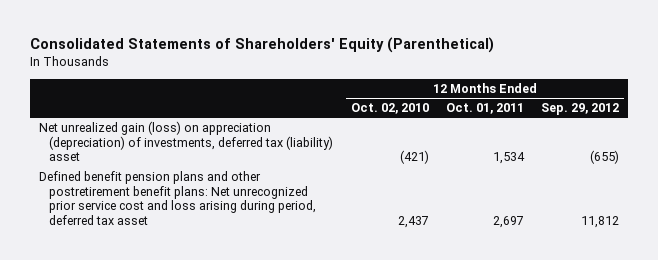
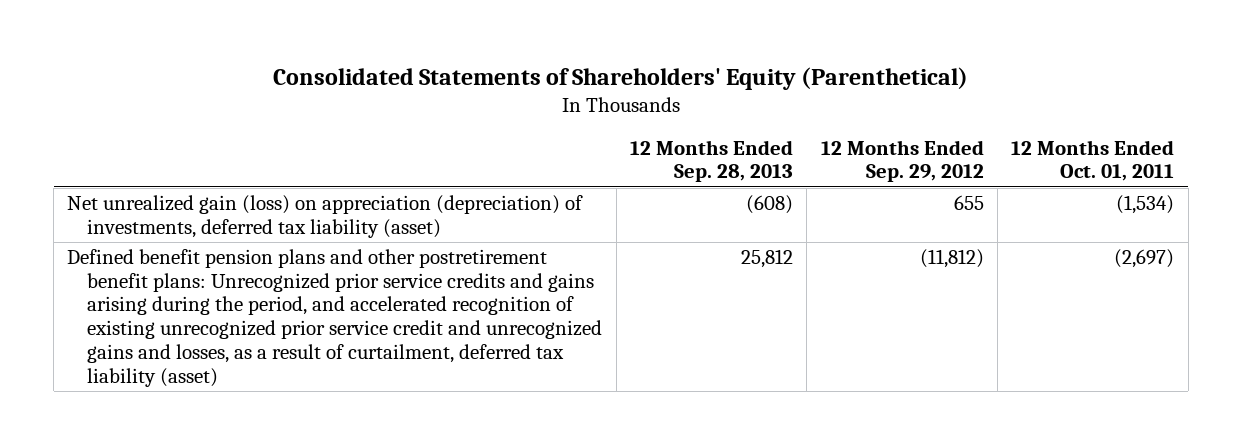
- | 12 Months Ended Oct. 02, 2010 | 12 Months Ended Oct. 01, 2011 | 12 Months Ended Sep. 29, 2012
+ | 12 Months Ended Sep. 28, 2013 | 12 Months Ended Sep. 29, 2012 | 12 Months Ended Oct. 01, 2011
- Net unrealized gain (loss) on appreciation (depreciation) of investments, deferred tax (liability) asset | (421) | 1,534 | (655)
- Defined benefit pension plans and other postretirement benefit plans: Net unrecognized prior service cost and loss arising during period, deferred tax asset | 2,437 | 2,697 | 11,812
+ Net unrealized gain (loss) on appreciation (depreciation) of investments, deferred tax liability (asset) | (608) | 655 | (1,534)
+ Defined benefit pension plans and other postretirement benefit plans: Unrecognized prior service credits and gains arising during the period, and accelerated recognition of existing unrecognized prior service credit and unrecognized gains and losses, as a result of curtailment, deferred tax liability (asset) | 25,812 | (11,812) | (2,697)

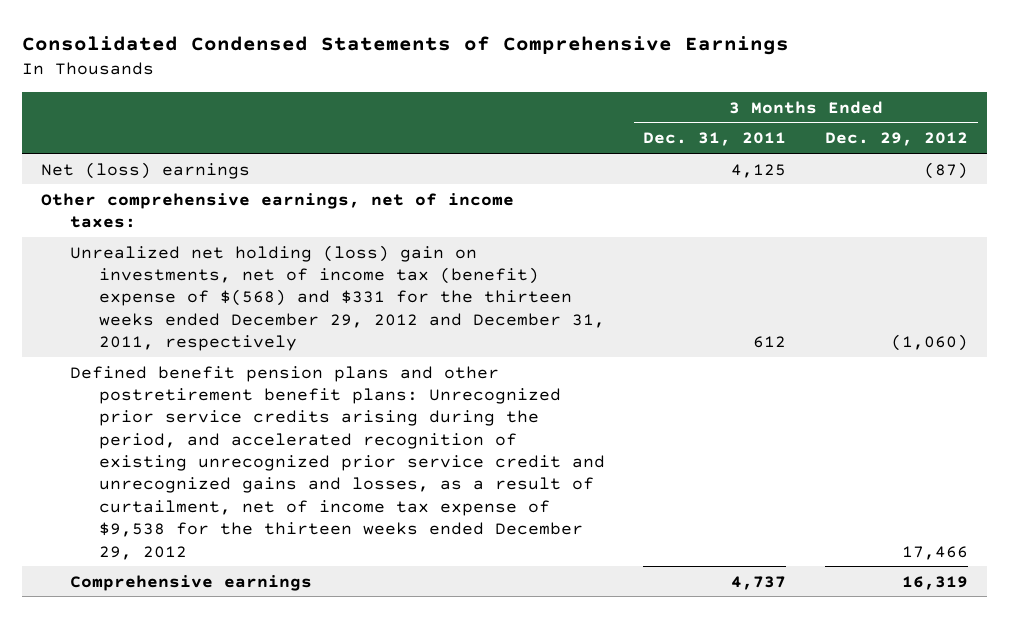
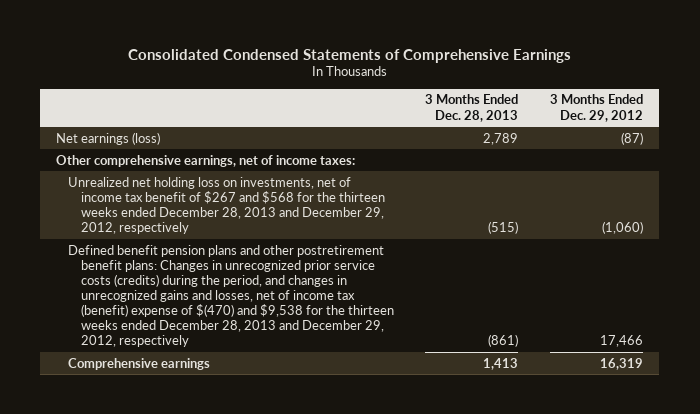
- | 3 Months Ended Dec. 31, 2011 | 3 Months Ended Dec. 29, 2012
+ | 3 Months Ended Dec. 28, 2013 | 3 Months Ended Dec. 29, 2012
- Net (loss) earnings | 4,125 | (87)
+ Net earnings (loss) | 2,789 | (87)
- Unrealized net holding (loss) gain on investments, net of income tax (benefit) expense of $(568) and $331 for the thirteen weeks ended December 29, 2012 and December 31, 2011, respectively | 612 | (1,060)
- Defined benefit pension plans and other postretirement benefit plans: Unrecognized prior service credits arising during the period, and accelerated recognition of existing unrecognized prior service credit and unrecognized gains and losses, as a result of curtailment, net of income tax expense of $9,538 for the thirteen weeks ended December 29, 2012 | | 17,466
+ Unrealized net holding loss on investments, net of income tax benefit of $267 and $568 for the thirteen weeks ended December 28, 2013 and December 29, 2012, respectively | (515) | (1,060)
+ Defined benefit pension plans and other postretirement benefit plans: Changes in unrecognized prior service costs (credits) during the period, and changes in unrecognized gains and losses, net of income tax (benefit) expense of $(470) and $9,538 for the thirteen weeks ended December 28, 2013 and December 29, 2012, respectively | (861) | 17,466

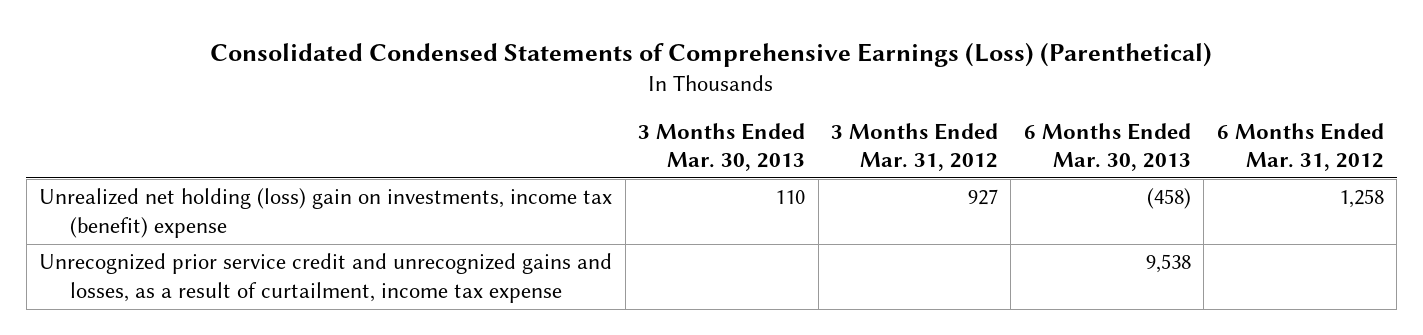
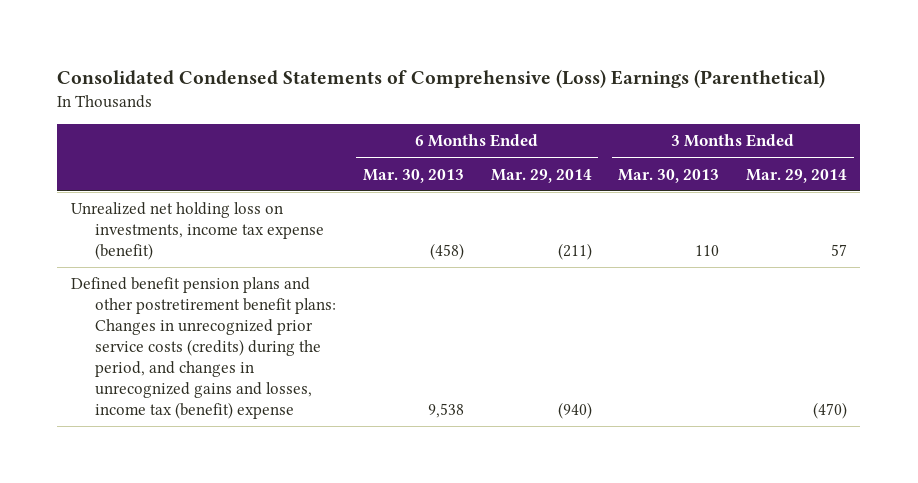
- Consolidated Condensed Statements of Comprehensive Earnings (Loss) (Parenthetical)
+ Consolidated Condensed Statements of Comprehensive (Loss) Earnings (Parenthetical)
- | 3 Months Ended Mar. 30, 2013 | 3 Months Ended Mar. 31, 2012 | 6 Months Ended Mar. 30, 2013 | 6 Months Ended Mar. 31, 2012
+ | 6 Months Ended Mar. 30, 2013 | 6 Months Ended Mar. 29, 2014 | 3 Months Ended Mar. 30, 2013 | 3 Months Ended Mar. 29, 2014
- Unrealized net holding (loss) gain on investments, income tax (benefit) expense | 110 | 927 | (458) | 1,258
- Unrecognized prior service credit and unrecognized gains and losses, as a result of curtailment, income tax expense | | | 9,538 |
+ Unrealized net holding loss on investments, income tax expense (benefit) | (458) | (211) | 110 | 57
+ Defined benefit pension plans and other postretirement benefit plans: Changes in unrecognized prior service costs (credits) during the period, and changes in unrecognized gains and losses, income tax (benefit) expense | 9,538 | (940) | | (470)

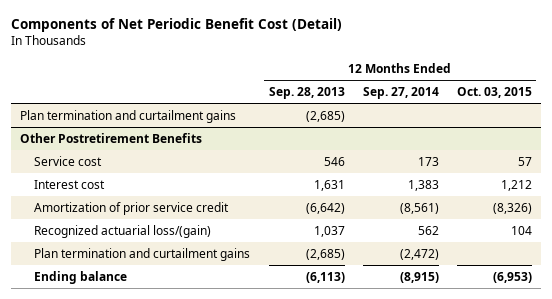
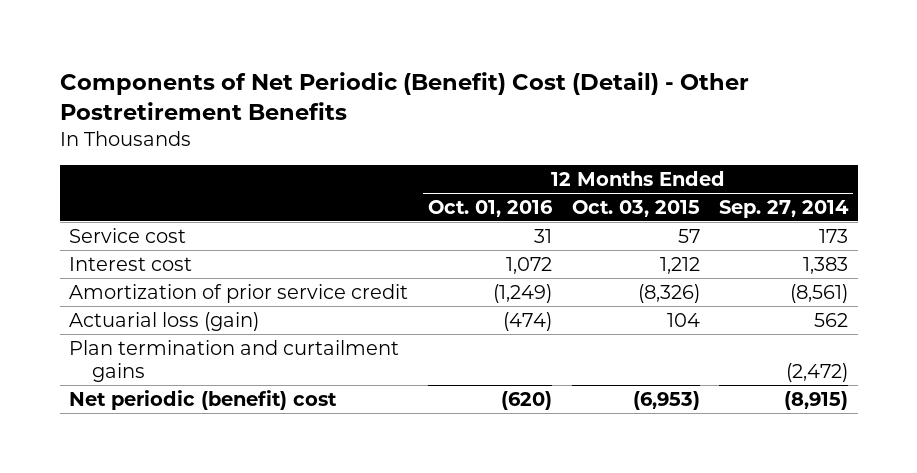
- Components of Net Periodic Benefit Cost (Detail)
+ Components of Net Periodic (Benefit) Cost (Detail) - Other Postretirement Benefits
- | 12 Months Ended Sep. 28, 2013 | 12 Months Ended Sep. 27, 2014 | 12 Months Ended Oct. 03, 2015
+ | 12 Months Ended Oct. 01, 2016 | 12 Months Ended Oct. 03, 2015 | 12 Months Ended Sep. 27, 2014
- Plan termination and curtailment gains | (2,685) | |
- Other Postretirement Benefits
- Recognized actuarial loss/(gain) | 1,037 | 562 | 104
+ Actuarial loss (gain) | (474) | 104 | 562
- Ending balance | (6,113) | (8,915) | (6,953)
+ Net periodic (benefit) cost | (620) | (6,953) | (8,915)

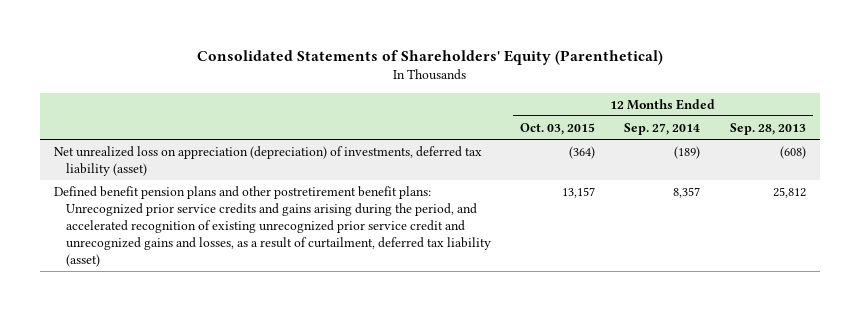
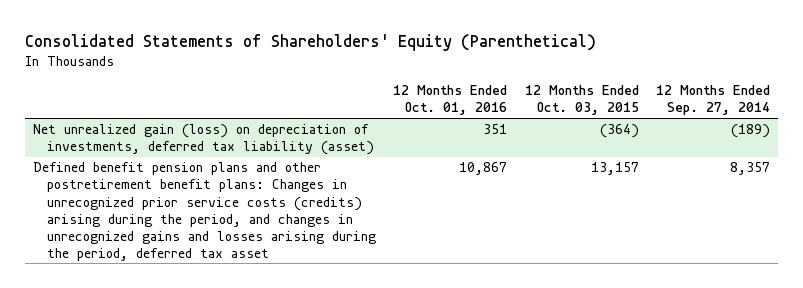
- | 12 Months Ended Oct. 03, 2015 | 12 Months Ended Sep. 27, 2014 | 12 Months Ended Sep. 28, 2013
+ | 12 Months Ended Oct. 01, 2016 | 12 Months Ended Oct. 03, 2015 | 12 Months Ended Sep. 27, 2014
- Net unrealized loss on appreciation (depreciation) of investments, deferred tax liability (asset) | (364) | (189) | (608)
- Defined benefit pension plans and other postretirement benefit plans: Unrecognized prior service credits and gains arising during the period, and accelerated recognition of existing unrecognized prior service credit and unrecognized gains and losses, as a result of curtailment, deferred tax liability (asset) | 13,157 | 8,357 | 25,812
+ Net unrealized gain (loss) on depreciation of investments, deferred tax liability (asset) | 351 | (364) | (189)
+ Defined benefit pension plans and other postretirement benefit plans: Changes in unrecognized prior service costs (credits) arising during the period, and changes in unrecognized gains and losses arising during the period, deferred tax asset | 10,867 | 13,157 | 8,357

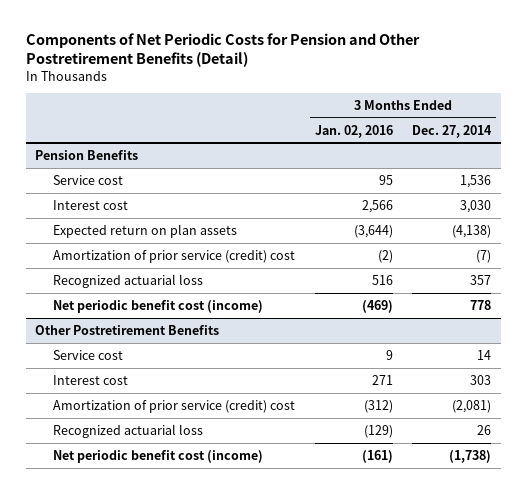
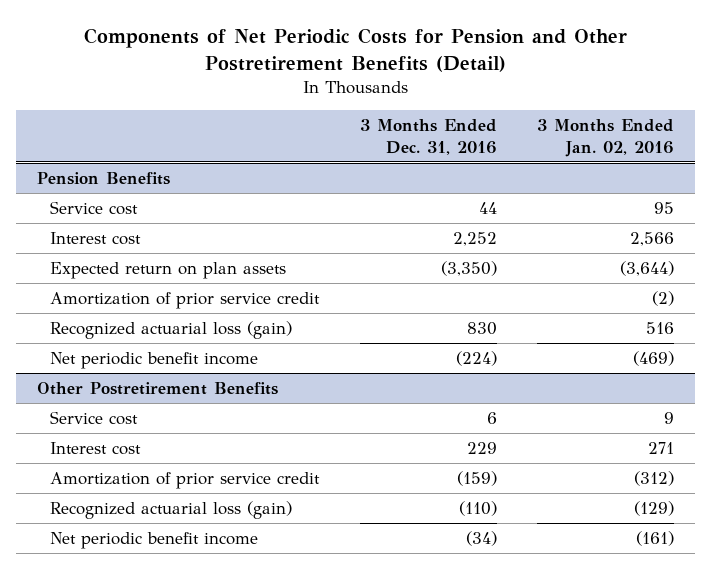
- | 3 Months Ended Jan. 02, 2016 | 3 Months Ended Dec. 27, 2014
+ | 3 Months Ended Dec. 31, 2016 | 3 Months Ended Jan. 02, 2016
@ Pension Benefits
- Amortization of prior service (credit) cost | (2) | (7)
- Recognized actuarial loss | 516 | 357
- Net periodic benefit cost (income) | (469) | 778
+ Amortization of prior service credit | | (2)
+ Recognized actuarial loss (gain) | 830 | 516
+ Net periodic benefit income | (224) | (469)
@ Other Postretirement Benefits
- Amortization of prior service (credit) cost | (312) | (2,081)
- Recognized actuarial loss | (129) | 26
- Net periodic benefit cost (income) | (161) | (1,738)
+ Amortization of prior service credit | (159) | (312)
+ Recognized actuarial loss (gain) | (110) | (129)
+ Net periodic benefit income | (34) | (161)

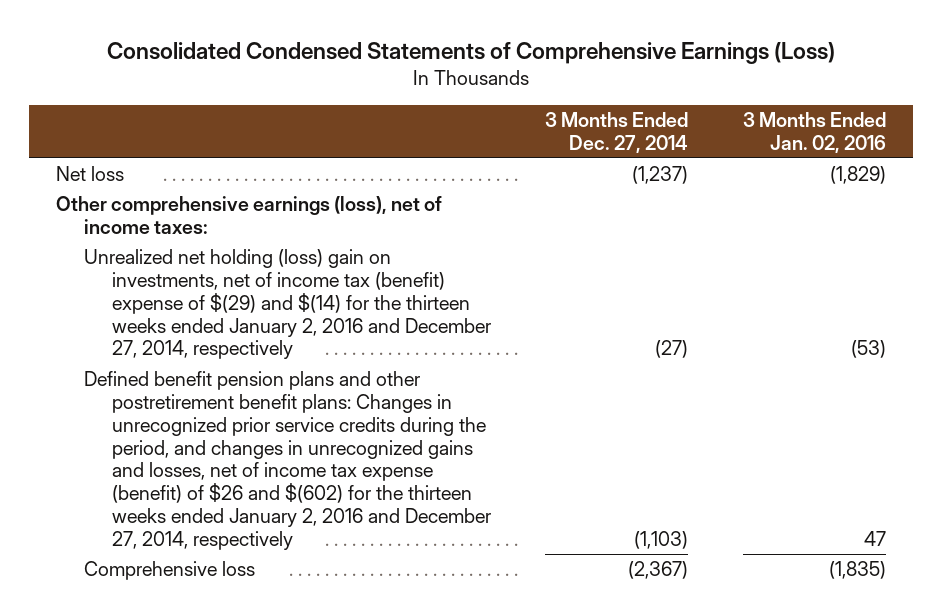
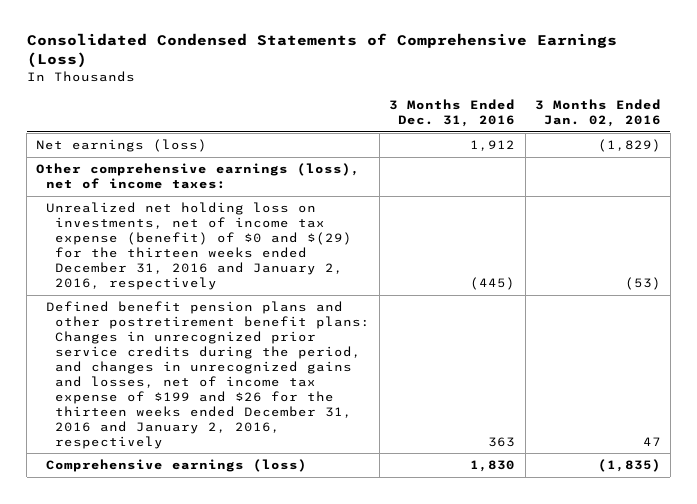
- | 3 Months Ended Dec. 27, 2014 | 3 Months Ended Jan. 02, 2016
+ | 3 Months Ended Dec. 31, 2016 | 3 Months Ended Jan. 02, 2016
- Net loss | (1,237) | (1,829)
+ Net earnings (loss) | 1,912 | (1,829)
- Unrealized net holding (loss) gain on investments, net of income tax (benefit) expense of $(29) and $(14) for the thirteen weeks ended January 2, 2016 and December 27, 2014, respectively | (27) | (53)
- Defined benefit pension plans and other postretirement benefit plans: Changes in unrecognized prior service credits during the period, and changes in unrecognized gains and losses, net of income tax expense (benefit) of $26 and $(602) for the thirteen weeks ended January 2, 2016 and December 27, 2014, respectively | (1,103) | 47
- Comprehensive loss | (2,367) | (1,835)
+ Unrealized net holding loss on investments, net of income tax expense (benefit) of $0 and $(29) for the thirteen weeks ended December 31, 2016 and January 2, 2016, respectively | (445) | (53)
+ Defined benefit pension plans and other postretirement benefit plans: Changes in unrecognized prior service credits during the period, and changes in unrecognized gains and losses, net of income tax expense of $199 and $26 for the thirteen weeks ended December 31, 2016 and January 2, 2016, respectively | 363 | 47
+ Comprehensive earnings (loss) | 1,830 | (1,835)

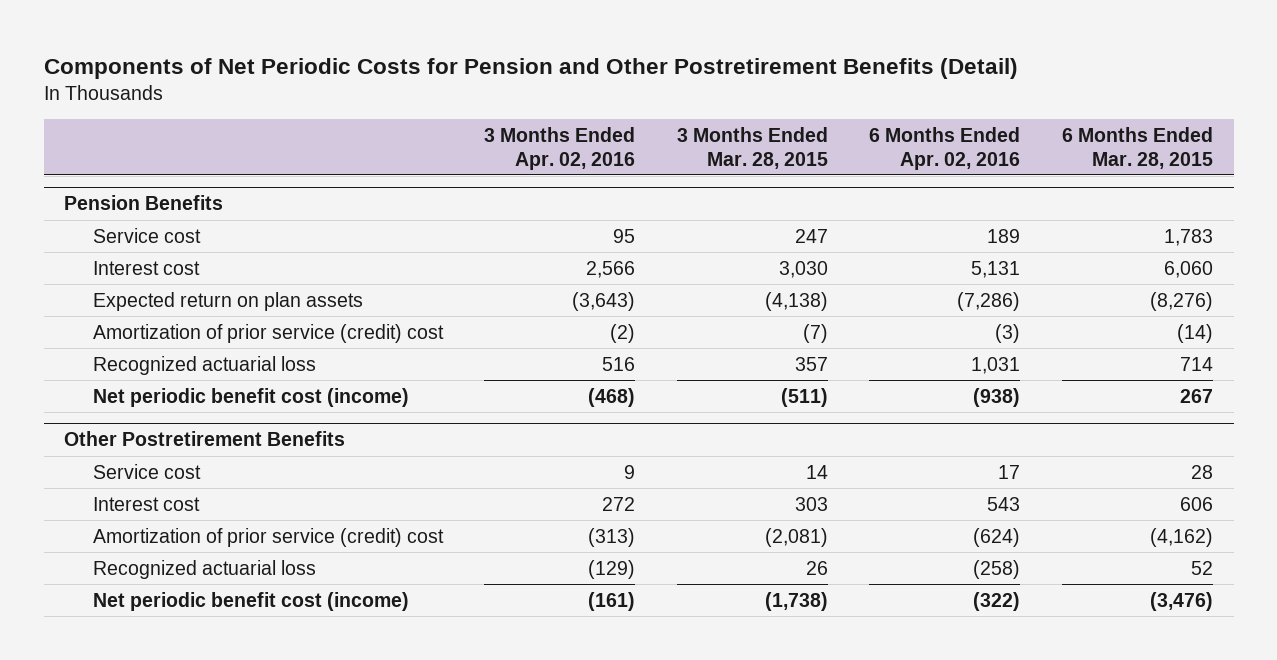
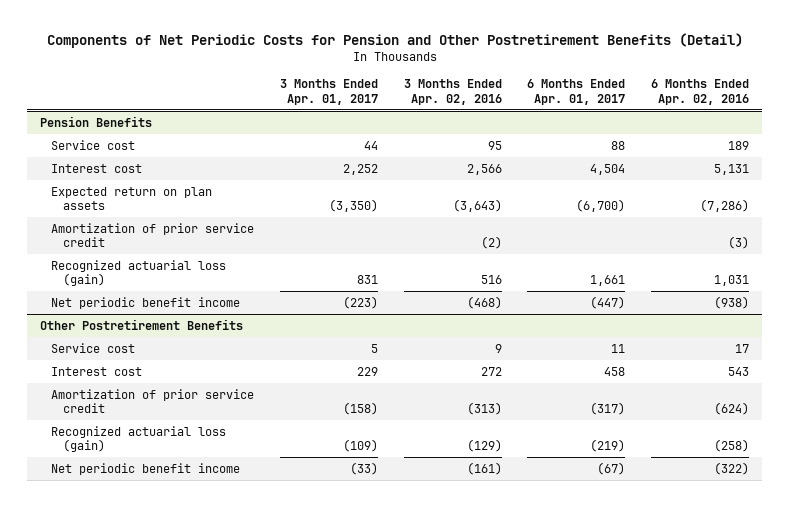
- | 3 Months Ended Apr. 02, 2016 | 3 Months Ended Mar. 28, 2015 | 6 Months Ended Apr. 02, 2016 | 6 Months Ended Mar. 28, 2015
+ | 3 Months Ended Apr. 01, 2017 | 3 Months Ended Apr. 02, 2016 | 6 Months Ended Apr. 01, 2017 | 6 Months Ended Apr. 02, 2016
@ Pension Benefits
- Amortization of prior service (credit) cost | (2) | (7) | (3) | (14)
- Recognized actuarial loss | 516 | 357 | 1,031 | 714
- Net periodic benefit cost (income) | (468) | (511) | (938) | 267
+ Amortization of prior service credit | | (2) | | (3)
+ Recognized actuarial loss (gain) | 831 | 516 | 1,661 | 1,031
+ Net periodic benefit income | (223) | (468) | (447) | (938)
@ Other Postretirement Benefits
- Amortization of prior service (credit) cost | (313) | (2,081) | (624) | (4,162)
- Recognized actuarial loss | (129) | 26 | (258) | 52
- Net periodic benefit cost (income) | (161) | (1,738) | (322) | (3,476)
+ Amortization of prior service credit | (158) | (313) | (317) | (624)
+ Recognized actuarial loss (gain) | (109) | (129) | (219) | (258)
+ Net periodic benefit income | (33) | (161) | (67) | (322)

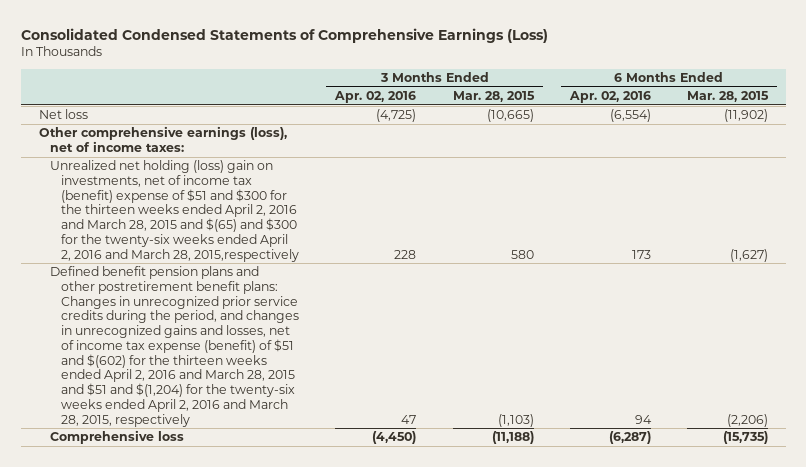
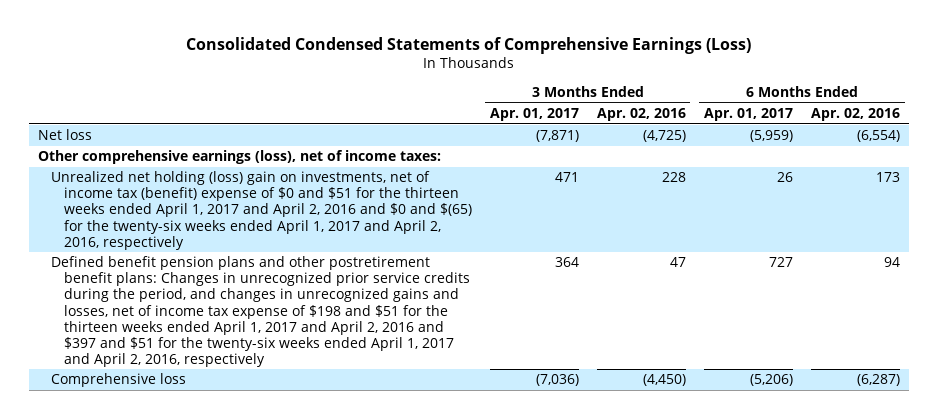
- | 3 Months Ended Apr. 02, 2016 | 3 Months Ended Mar. 28, 2015 | 6 Months Ended Apr. 02, 2016 | 6 Months Ended Mar. 28, 2015
+ | 3 Months Ended Apr. 01, 2017 | 3 Months Ended Apr. 02, 2016 | 6 Months Ended Apr. 01, 2017 | 6 Months Ended Apr. 02, 2016
- Unrealized net holding (loss) gain on investments, net of income tax (benefit) expense of $51 and $300 for the thirteen weeks ended April 2, 2016 and March 28, 2015 and $(65) and $300 for the twenty-six weeks ended April 2, 2016 and March 28, 2015,respectively | 228 | 580 | 173 | (1,627)
- Defined benefit pension plans and other postretirement benefit plans: Changes in unrecognized prior service credits during the period, and changes in unrecognized gains and losses, net of income tax expense (benefit) of $51 and $(602) for the thirteen weeks ended April 2, 2016 and March 28, 2015 and $51 and $(1,204) for the twenty-six weeks ended April 2, 2016 and March 28, 2015, respectively | 47 | (1,103) | 94 | (2,206)
+ Unrealized net holding (loss) gain on investments, net of income tax (benefit) expense of $0 and $51 for the thirteen weeks ended April 1, 2017 and April 2, 2016 and $0 and $(65) for the twenty-six weeks ended April 1, 2017 and April 2, 2016, respectively | 471 | 228 | 26 | 173
+ Defined benefit pension plans and other postretirement benefit plans: Changes in unrecognized prior service credits during the period, and changes in unrecognized gains and losses, net of income tax expense of $198 and $51 for the thirteen weeks ended April 1, 2017 and April 2, 2016 and $397 and $51 for the twenty-six weeks ended April 1, 2017 and April 2, 2016, respectively | 364 | 47 | 727 | 94

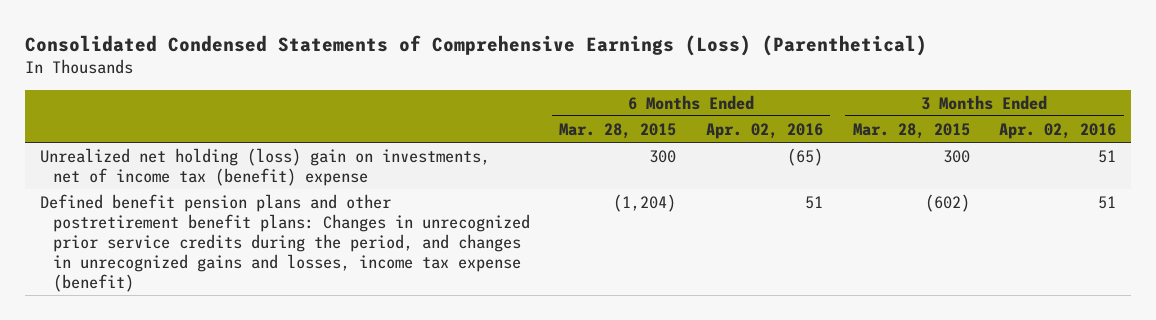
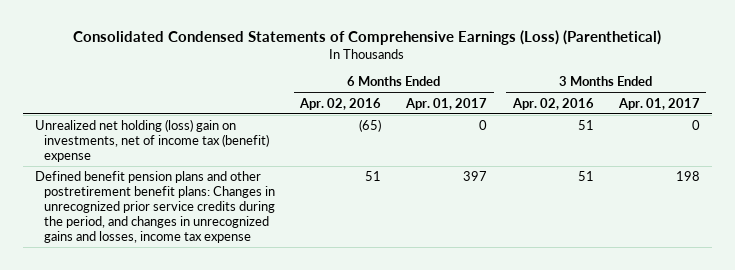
- | 6 Months Ended Mar. 28, 2015 | 6 Months Ended Apr. 02, 2016 | 3 Months Ended Mar. 28, 2015 | 3 Months Ended Apr. 02, 2016
+ | 6 Months Ended Apr. 02, 2016 | 6 Months Ended Apr. 01, 2017 | 3 Months Ended Apr. 02, 2016 | 3 Months Ended Apr. 01, 2017
- Defined benefit pension plans and other postretirement benefit plans: Changes in unrecognized prior service credits during the period, and changes in unrecognized gains and losses, income tax expense (benefit) | (1,204) | 51 | (602) | 51
+ Defined benefit pension plans and other postretirement benefit plans: Changes in unrecognized prior service credits during the period, and changes in unrecognized gains and losses, income tax expense | 51 | 397 | 51 | 198

